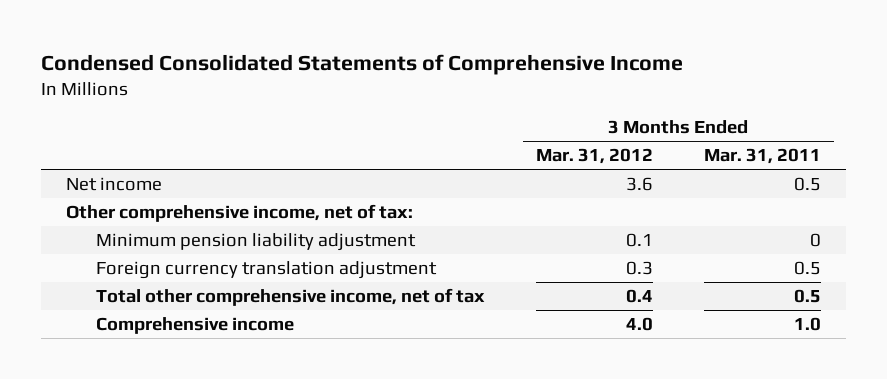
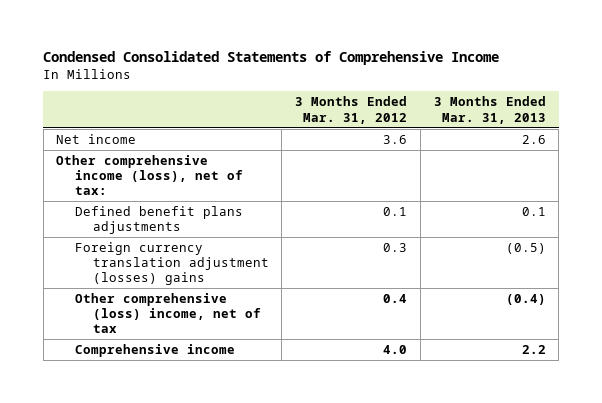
- | 3 Months Ended Mar. 31, 2012 | 3 Months Ended Mar. 31, 2011
+ | 3 Months Ended Mar. 31, 2012 | 3 Months Ended Mar. 31, 2013
- Other comprehensive income, net of tax:
- Minimum pension liability adjustment | 0.1 | 0
- Foreign currency translation adjustment | 0.3 | 0.5
- Total other comprehensive income, net of tax | 0.4 | 0.5
+ Other comprehensive income (loss), net of tax:
+ Defined benefit plans adjustments | 0.1 | 0.1
+ Foreign currency translation adjustment (losses) gains | 0.3 | (0.5)
+ Other comprehensive (loss) income, net of tax | 0.4 | (0.4)

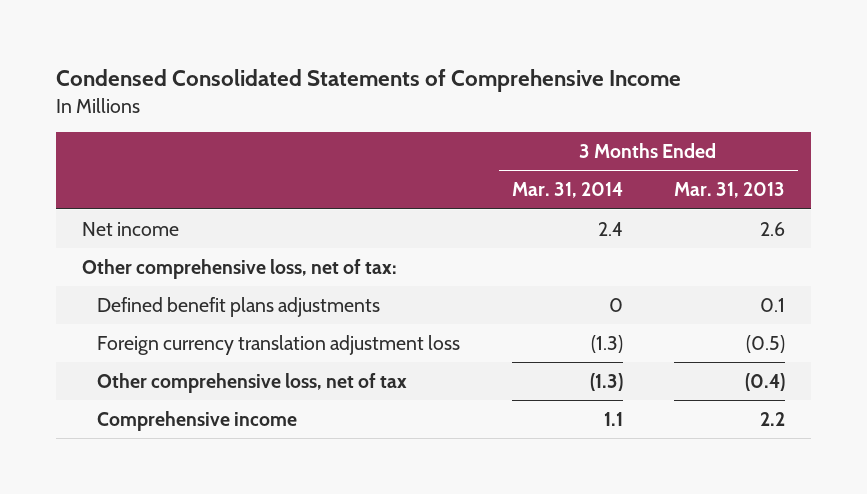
- | 3 Months Ended Mar. 31, 2012 | 3 Months Ended Mar. 31, 2013
+ | 3 Months Ended Mar. 31, 2014 | 3 Months Ended Mar. 31, 2013
- Other comprehensive income (loss), net of tax:
+ Other comprehensive loss, net of tax:
- Foreign currency translation adjustment (losses) gains | 0.3 | (0.5)
- Other comprehensive (loss) income, net of tax | 0.4 | (0.4)
+ Foreign currency translation adjustment loss | (1.3) | (0.5)
+ Other comprehensive loss, net of tax | (1.3) | (0.4)

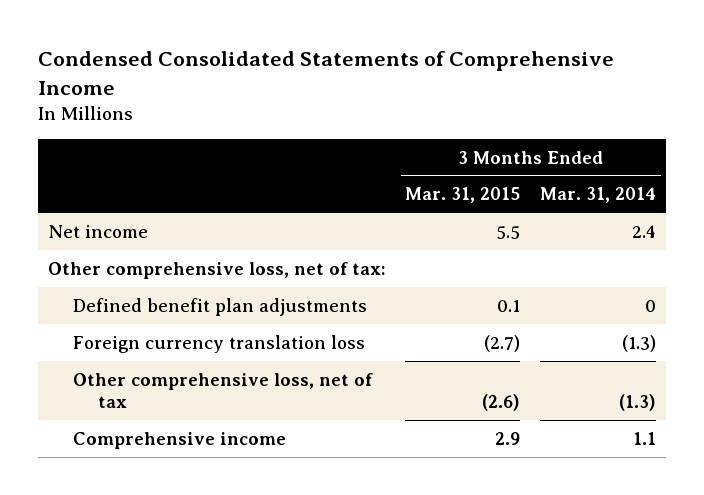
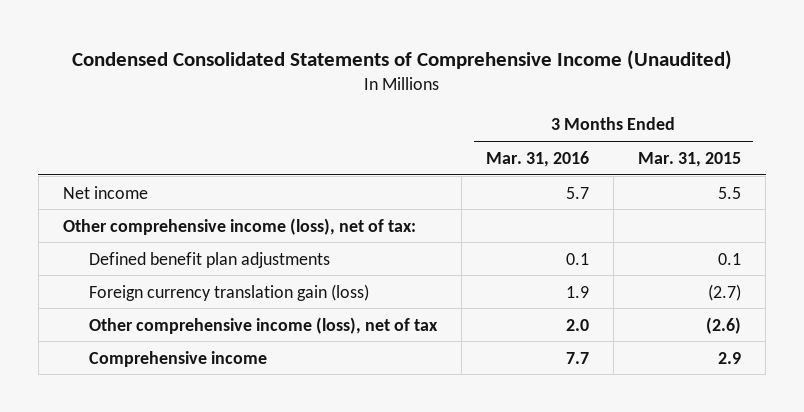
- Condensed Consolidated Statements of Comprehensive Income
+ Condensed Consolidated Statements of Comprehensive Income (Unaudited)
- | 3 Months Ended Mar. 31, 2015 | 3 Months Ended Mar. 31, 2014
+ | 3 Months Ended Mar. 31, 2016 | 3 Months Ended Mar. 31, 2015
- Other comprehensive loss, net of tax:
+ Other comprehensive income (loss), net of tax:
- Foreign currency translation loss | (2.7) | (1.3)
- Other comprehensive loss, net of tax | (2.6) | (1.3)
+ Foreign currency translation gain (loss) | 1.9 | (2.7)
+ Other comprehensive income (loss), net of tax | 2.0 | (2.6)

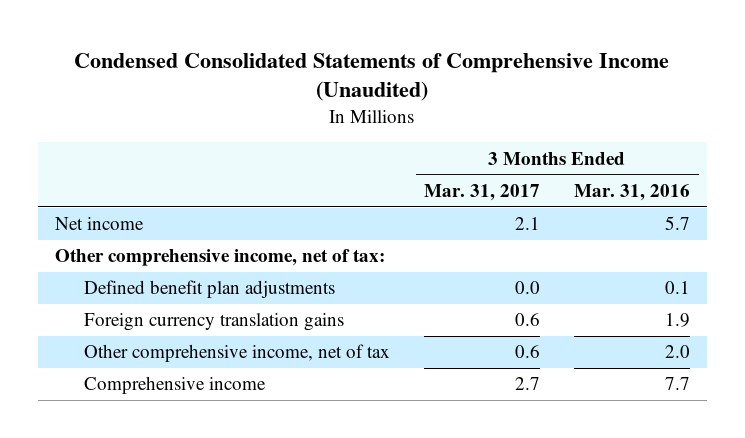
- | 3 Months Ended Mar. 31, 2016 | 3 Months Ended Mar. 31, 2015
+ | 3 Months Ended Mar. 31, 2017 | 3 Months Ended Mar. 31, 2016
- Other comprehensive income (loss), net of tax:
+ Other comprehensive income, net of tax:
- Foreign currency translation gain (loss) | 1.9 | (2.7)
- Other comprehensive income (loss), net of tax | 2.0 | (2.6)
+ Foreign currency translation gains | 0.6 | 1.9
+ Other comprehensive income, net of tax | 0.6 | 2.0

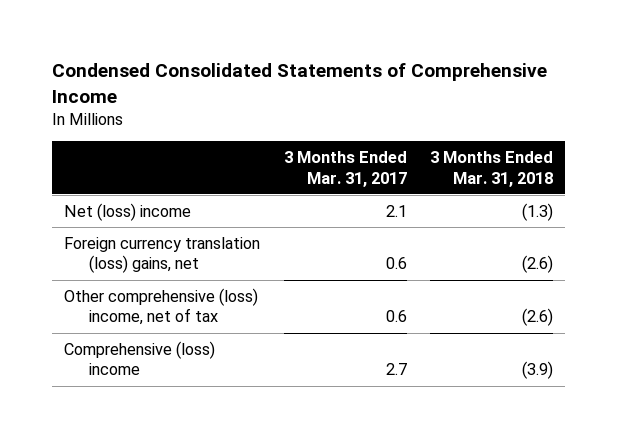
- Condensed Consolidated Statements of Comprehensive Income (Unaudited)
+ Condensed Consolidated Statements of Comprehensive Income
- | 3 Months Ended Mar. 31, 2017 | 3 Months Ended Mar. 31, 2016
+ | 3 Months Ended Mar. 31, 2017 | 3 Months Ended Mar. 31, 2018
- Net income | 2.1 | 5.7
- Other comprehensive income, net of tax:
- Defined benefit plan adjustments | 0.0 | 0.1
- Foreign currency translation gains | 0.6 | 1.9
- Other comprehensive income, net of tax | 0.6 | 2.0
- Comprehensive income | 2.7 | 7.7
+ Net (loss) income | 2.1 | (1.3)
+ Foreign currency translation (loss) gains, net | 0.6 | (2.6)
+ Other comprehensive (loss) income, net of tax | 0.6 | (2.6)
+ Comprehensive (loss) income | 2.7 | (3.9)

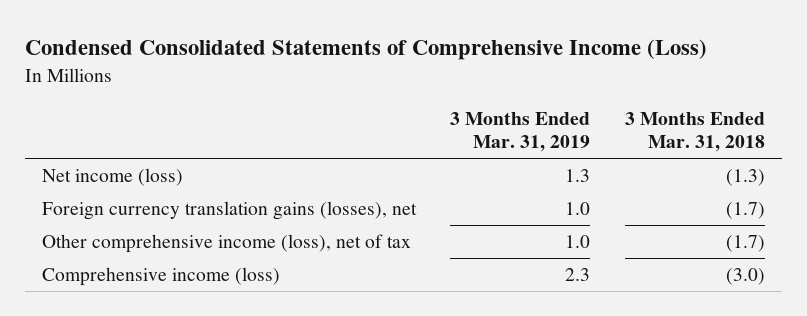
- Condensed Consolidated Statements of Comprehensive Income
+ Condensed Consolidated Statements of Comprehensive Income (Loss)
- | 3 Months Ended Mar. 31, 2017 | 3 Months Ended Mar. 31, 2018
+ | 3 Months Ended Mar. 31, 2019 | 3 Months Ended Mar. 31, 2018
- Net (loss) income | 2.1 | (1.3)
- Foreign currency translation (loss) gains, net | 0.6 | (2.6)
- Other comprehensive (loss) income, net of tax | 0.6 | (2.6)
- Comprehensive (loss) income | 2.7 | (3.9)
+ Net income (loss) | 1.3 | (1.3)
+ Foreign currency translation gains (losses), net | 1.0 | (1.7)
+ Other comprehensive income (loss), net of tax | 1.0 | (1.7)
+ Comprehensive income (loss) | 2.3 | (3.0)

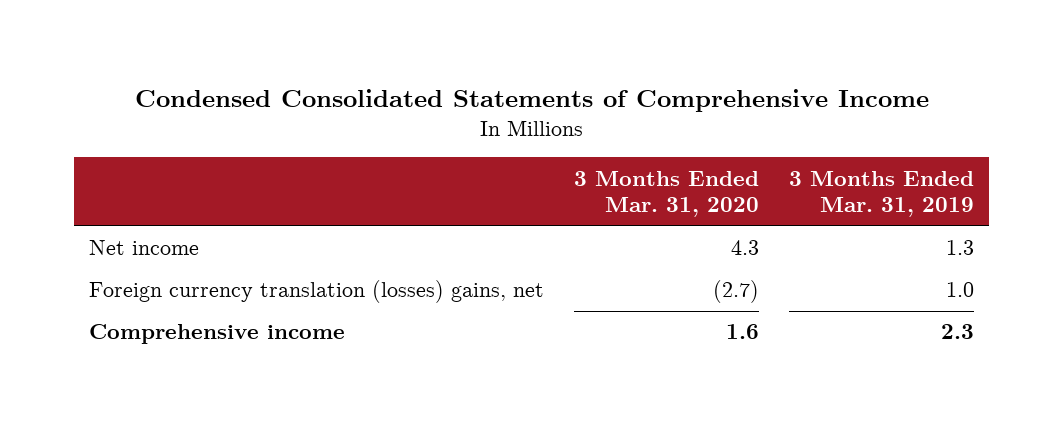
- Condensed Consolidated Statements of Comprehensive Income (Loss)
+ Condensed Consolidated Statements of Comprehensive Income
- | 3 Months Ended Mar. 31, 2019 | 3 Months Ended Mar. 31, 2018
+ | 3 Months Ended Mar. 31, 2020 | 3 Months Ended Mar. 31, 2019
- Net income (loss) | 1.3 | (1.3)
- Foreign currency translation gains (losses), net | 1.0 | (1.7)
- Other comprehensive income (loss), net of tax | 1.0 | (1.7)
- Comprehensive income (loss) | 2.3 | (3.0)
+ Net income | 4.3 | 1.3
+ Foreign currency translation (losses) gains, net | (2.7) | 1.0
+ Comprehensive income | 1.6 | 2.3

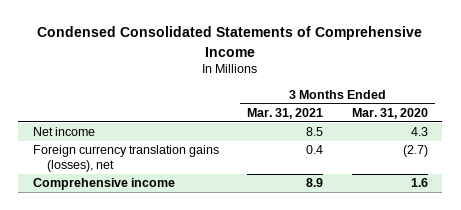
- | 3 Months Ended Mar. 31, 2020 | 3 Months Ended Mar. 31, 2019
+ | 3 Months Ended Mar. 31, 2021 | 3 Months Ended Mar. 31, 2020
- Foreign currency translation (losses) gains, net | (2.7) | 1.0
+ Foreign currency translation gains (losses), net | 0.4 | (2.7)

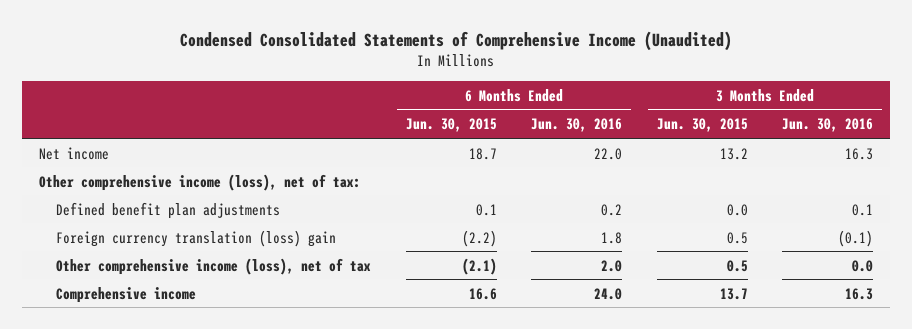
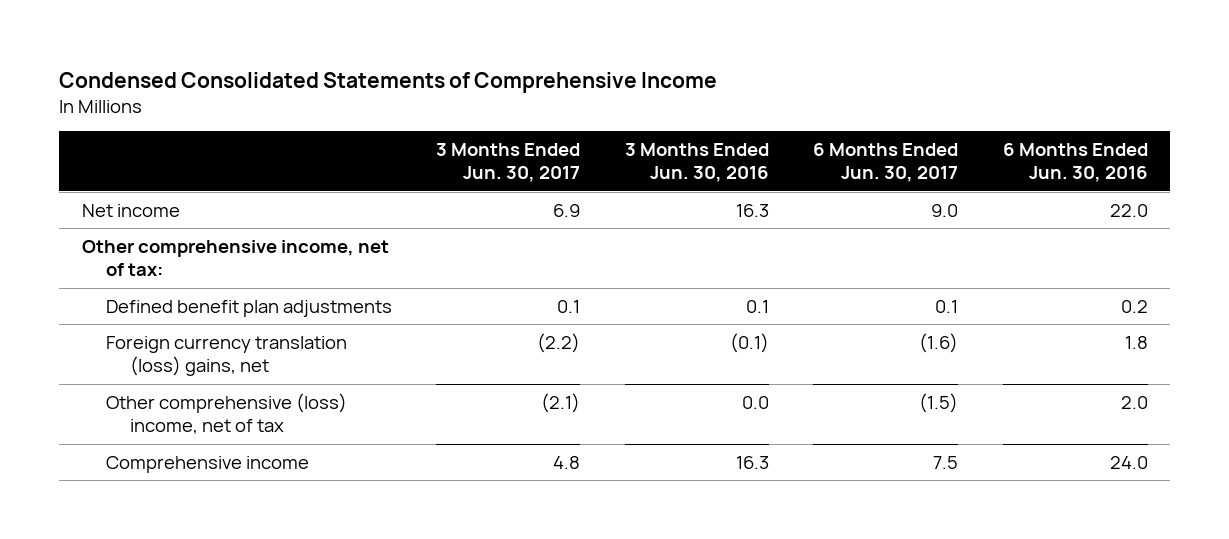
- Condensed Consolidated Statements of Comprehensive Income (Unaudited)
+ Condensed Consolidated Statements of Comprehensive Income
- | 6 Months Ended Jun. 30, 2015 | 6 Months Ended Jun. 30, 2016 | 3 Months Ended Jun. 30, 2015 | 3 Months Ended Jun. 30, 2016
+ | 3 Months Ended Jun. 30, 2017 | 3 Months Ended Jun. 30, 2016 | 6 Months Ended Jun. 30, 2017 | 6 Months Ended Jun. 30, 2016
- Other comprehensive income (loss), net of tax:
+ Other comprehensive income, net of tax:
- Foreign currency translation (loss) gain | (2.2) | 1.8 | 0.5 | (0.1)
- Other comprehensive income (loss), net of tax | (2.1) | 2.0 | 0.5 | 0.0
+ Foreign currency translation (loss) gains, net | (2.2) | (0.1) | (1.6) | 1.8
+ Other comprehensive (loss) income, net of tax | (2.1) | 0.0 | (1.5) | 2.0

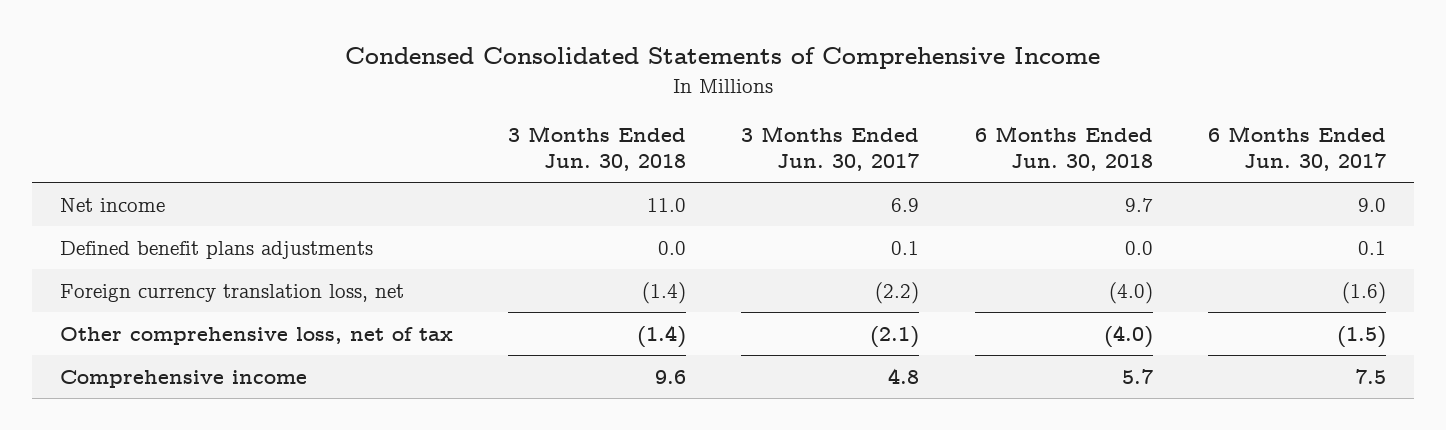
- | 3 Months Ended Jun. 30, 2017 | 3 Months Ended Jun. 30, 2016 | 6 Months Ended Jun. 30, 2017 | 6 Months Ended Jun. 30, 2016
+ | 3 Months Ended Jun. 30, 2018 | 3 Months Ended Jun. 30, 2017 | 6 Months Ended Jun. 30, 2018 | 6 Months Ended Jun. 30, 2017
- Other comprehensive income, net of tax:
- Defined benefit plan adjustments | 0.1 | 0.1 | 0.1 | 0.2
- Foreign currency translation (loss) gains, net | (2.2) | (0.1) | (1.6) | 1.8
- Other comprehensive (loss) income, net of tax | (2.1) | 0.0 | (1.5) | 2.0
+ Defined benefit plans adjustments | 0.0 | 0.1 | 0.0 | 0.1
+ Foreign currency translation loss, net | (1.4) | (2.2) | (4.0) | (1.6)
+ Other comprehensive loss, net of tax | (1.4) | (2.1) | (4.0) | (1.5)

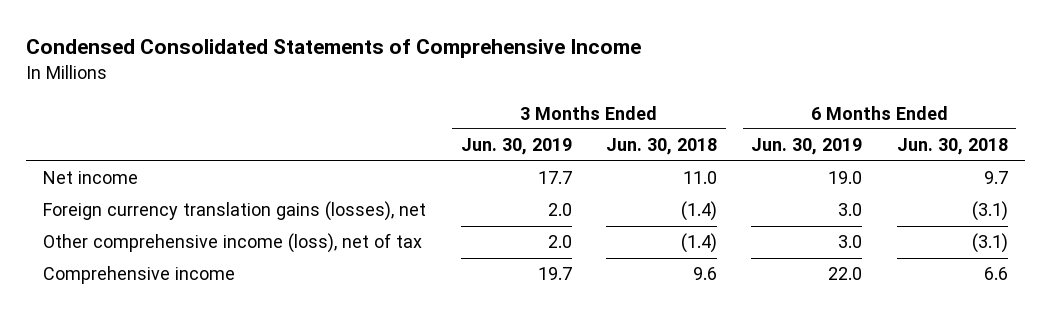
- | 3 Months Ended Jun. 30, 2018 | 3 Months Ended Jun. 30, 2017 | 6 Months Ended Jun. 30, 2018 | 6 Months Ended Jun. 30, 2017
+ | 3 Months Ended Jun. 30, 2019 | 3 Months Ended Jun. 30, 2018 | 6 Months Ended Jun. 30, 2019 | 6 Months Ended Jun. 30, 2018
- Defined benefit plans adjustments | 0.0 | 0.1 | 0.0 | 0.1
- Foreign currency translation loss, net | (1.4) | (2.2) | (4.0) | (1.6)
- Other comprehensive loss, net of tax | (1.4) | (2.1) | (4.0) | (1.5)
- Comprehensive income | 9.6 | 4.8 | 5.7 | 7.5
+ Foreign currency translation gains (losses), net | 2.0 | (1.4) | 3.0 | (3.1)
+ Other comprehensive income (loss), net of tax | 2.0 | (1.4) | 3.0 | (3.1)
+ Comprehensive income | 19.7 | 9.6 | 22.0 | 6.6

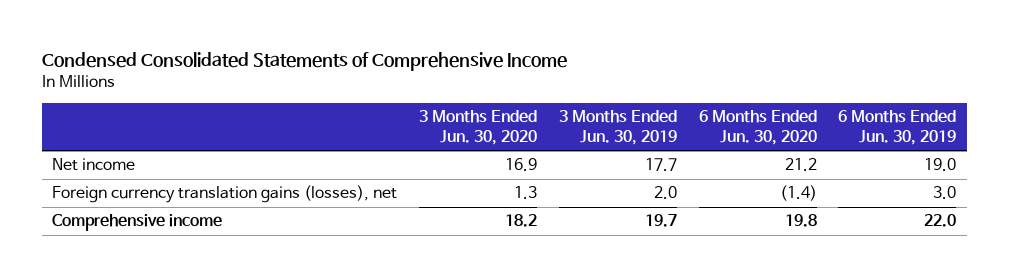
- | 3 Months Ended Jun. 30, 2019 | 3 Months Ended Jun. 30, 2018 | 6 Months Ended Jun. 30, 2019 | 6 Months Ended Jun. 30, 2018
+ | 3 Months Ended Jun. 30, 2020 | 3 Months Ended Jun. 30, 2019 | 6 Months Ended Jun. 30, 2020 | 6 Months Ended Jun. 30, 2019
- Other comprehensive income (loss), net of tax | 2.0 | (1.4) | 3.0 | (3.1)

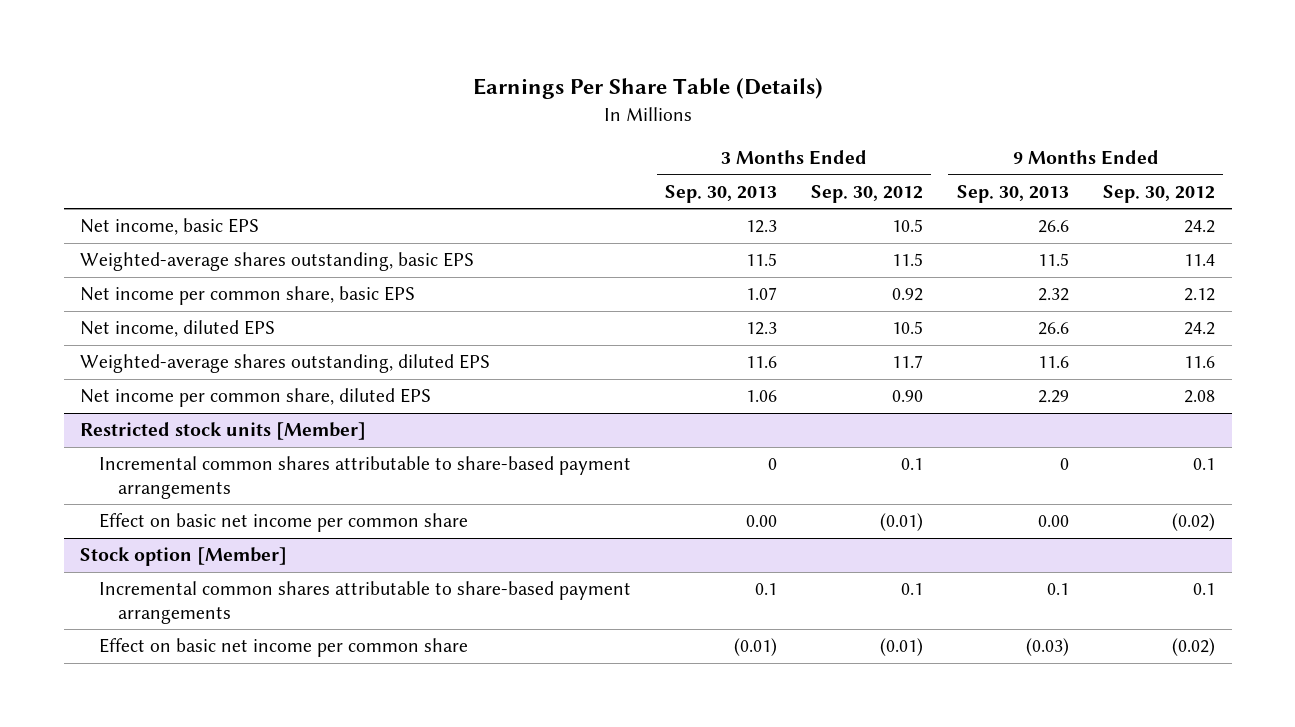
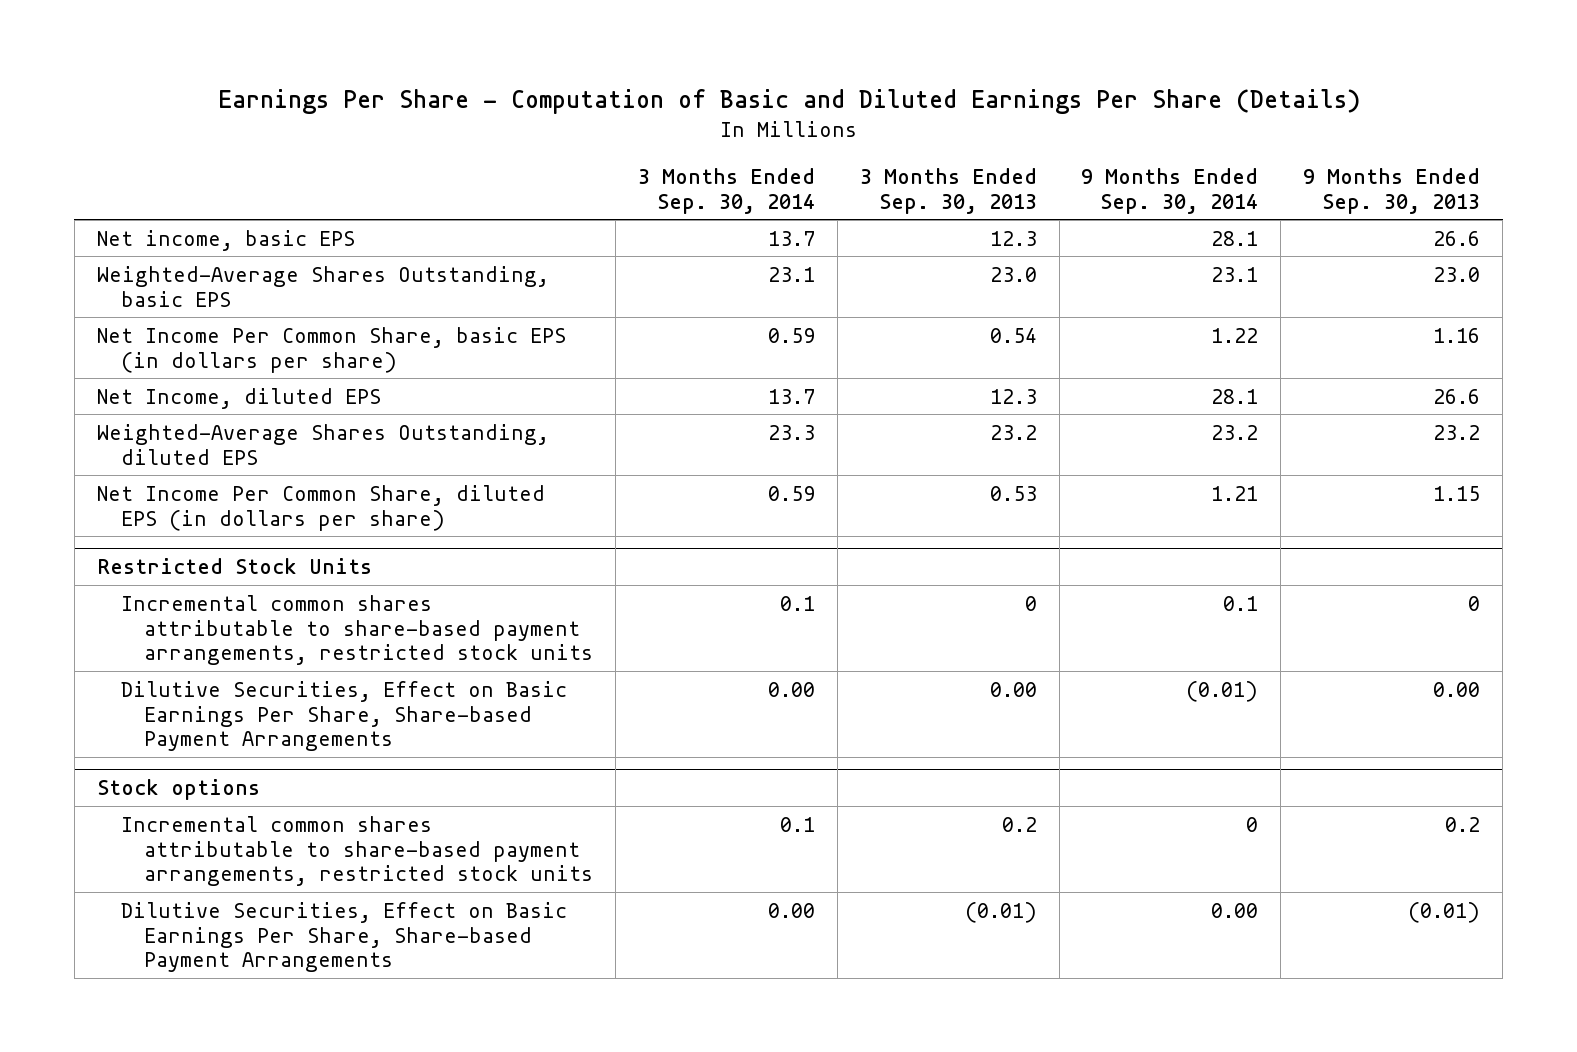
- Earnings Per Share Table (Details)
+ Earnings Per Share - Computation of Basic and Diluted Earnings Per Share (Details)
- | 3 Months Ended Sep. 30, 2013 | 3 Months Ended Sep. 30, 2012 | 9 Months Ended Sep. 30, 2013 | 9 Months Ended Sep. 30, 2012
+ | 3 Months Ended Sep. 30, 2014 | 3 Months Ended Sep. 30, 2013 | 9 Months Ended Sep. 30, 2014 | 9 Months Ended Sep. 30, 2013
- Weighted-average shares outstanding, basic EPS | 11.5 | 11.5 | 11.5 | 11.4
- Net income per common share, basic EPS | 1.07 | 0.92 | 2.32 | 2.12
- Net income, diluted EPS | 12.3 | 10.5 | 26.6 | 24.2
- Weighted-average shares outstanding, diluted EPS | 11.6 | 11.7 | 11.6 | 11.6
- Net income per common share, diluted EPS | 1.06 | 0.90 | 2.29 | 2.08
- Restricted stock units [Member]
- Incremental common shares attributable to share-based payment arrangements | 0 | 0.1 | 0 | 0.1
- Effect on basic net income per common share | 0.00 | (0.01) | 0.00 | (0.02)
- Stock option [Member]
- Incremental common shares attributable to share-based payment arrangements | 0.1 | 0.1 | 0.1 | 0.1
- Effect on basic net income per common share | (0.01) | (0.01) | (0.03) | (0.02)
+ Weighted-Average Shares Outstanding, basic EPS | 23.1 | 23.0 | 23.1 | 23.0
+ Net Income Per Common Share, basic EPS (in dollars per share) | 0.59 | 0.54 | 1.22 | 1.16
+ Net Income, diluted EPS | 13.7 | 12.3 | 28.1 | 26.6
+ Weighted-Average Shares Outstanding, diluted EPS | 23.3 | 23.2 | 23.2 | 23.2
+ Net Income Per Common Share, diluted EPS (in dollars per share) | 0.59 | 0.53 | 1.21 | 1.15
+ Restricted Stock Units
+ Incremental common shares attributable to share-based payment arrangements, restricted stock units | 0.1 | 0 | 0.1 | 0
+ Dilutive Securities, Effect on Basic Earnings Per Share, Share-based Payment Arrangements | 0.00 | 0.00 | (0.01) | 0.00
+ Stock options
+ Incremental common shares attributable to share-based payment arrangements, restricted stock units | 0.1 | 0.2 | 0 | 0.2
+ Dilutive Securities, Effect on Basic Earnings Per Share, Share-based Payment Arrangements | 0.00 | (0.01) | 0.00 | (0.01)

